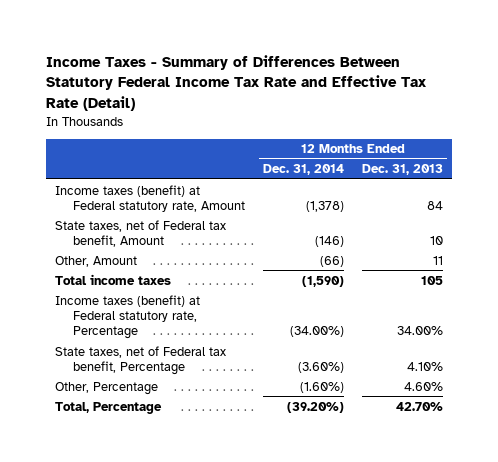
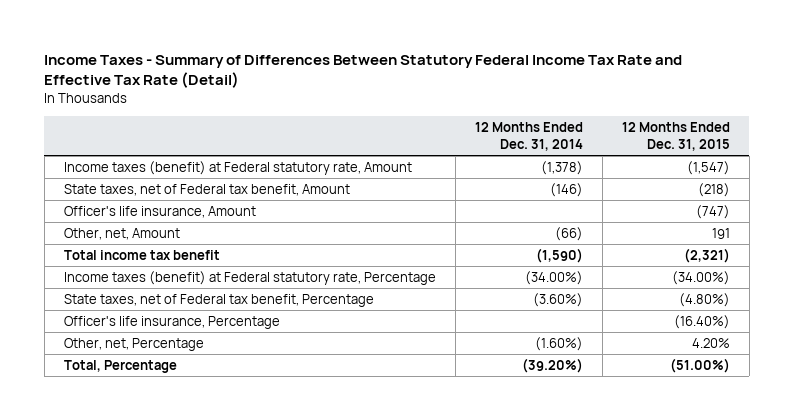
- | 12 Months Ended Dec. 31, 2014 | 12 Months Ended Dec. 31, 2013
+ | 12 Months Ended Dec. 31, 2014 | 12 Months Ended Dec. 31, 2015
- Other, Amount | (66) | 11
- Total income taxes | (1,590) | 105
+ Officer's life insurance, Amount | | (747)
+ Other, net, Amount | (66) | 191
+ Total income tax benefit | (1,590) | (2,321)
- Other, Percentage | (1.60%) | 4.60%
+ Officer's life insurance, Percentage | | (16.40%)
+ Other, net, Percentage | (1.60%) | 4.20%

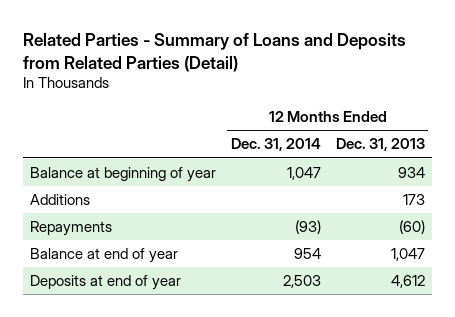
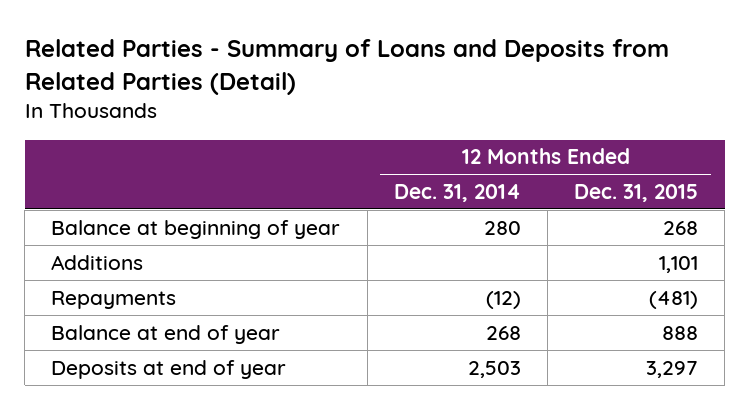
- | 12 Months Ended Dec. 31, 2014 | 12 Months Ended Dec. 31, 2013
+ | 12 Months Ended Dec. 31, 2014 | 12 Months Ended Dec. 31, 2015
- Balance at beginning of year | 1,047 | 934
+ Balance at beginning of year | 280 | 268
- Repayments | (93) | (60)
- Balance at end of year | 954 | 1,047
+ Repayments | (12) | (481)
+ Balance at end of year | 268 | 888

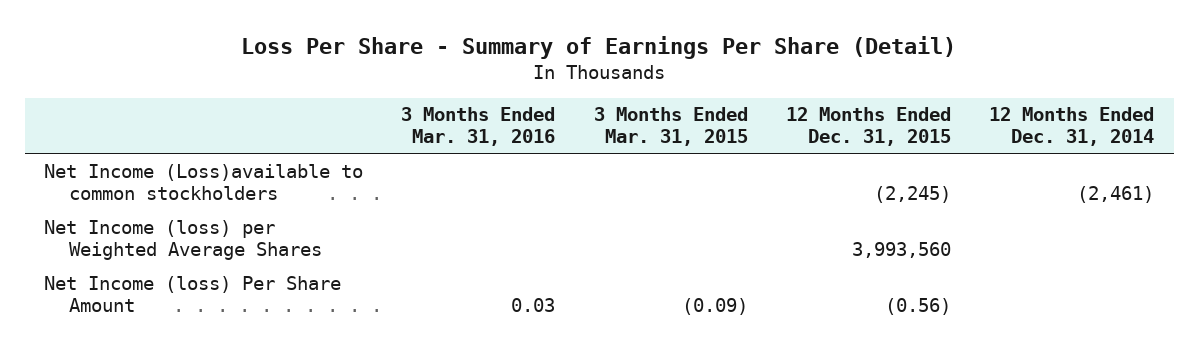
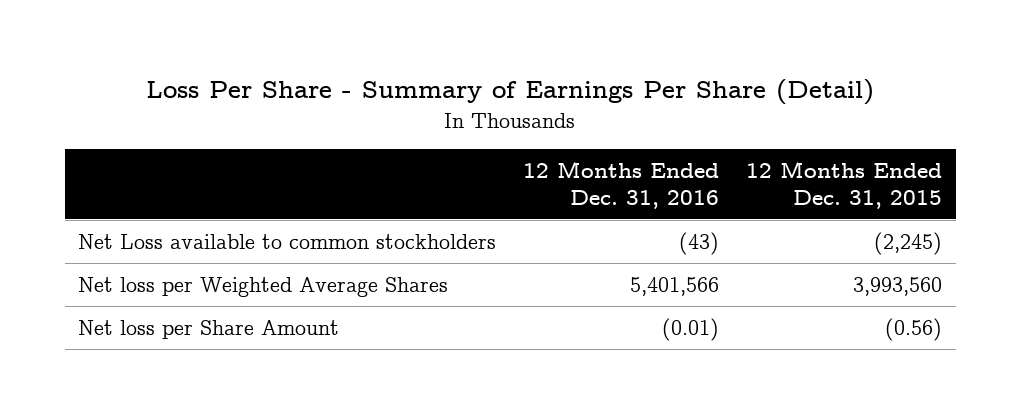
- | 3 Months Ended Mar. 31, 2016 | 3 Months Ended Mar. 31, 2015 | 12 Months Ended Dec. 31, 2015 | 12 Months Ended Dec. 31, 2014
+ | 12 Months Ended Dec. 31, 2016 | 12 Months Ended Dec. 31, 2015
- Net Income (Loss)available to common stockholders | | | (2,245) | (2,461)
- Net Income (loss) per Weighted Average Shares | | | 3,993,560 |
- Net Income (loss) Per Share Amount | 0.03 | (0.09) | (0.56) |
+ Net Loss available to common stockholders | (43) | (2,245)
+ Net loss per Weighted Average Shares | 5,401,566 | 3,993,560
+ Net loss per Share Amount | (0.01) | (0.56)

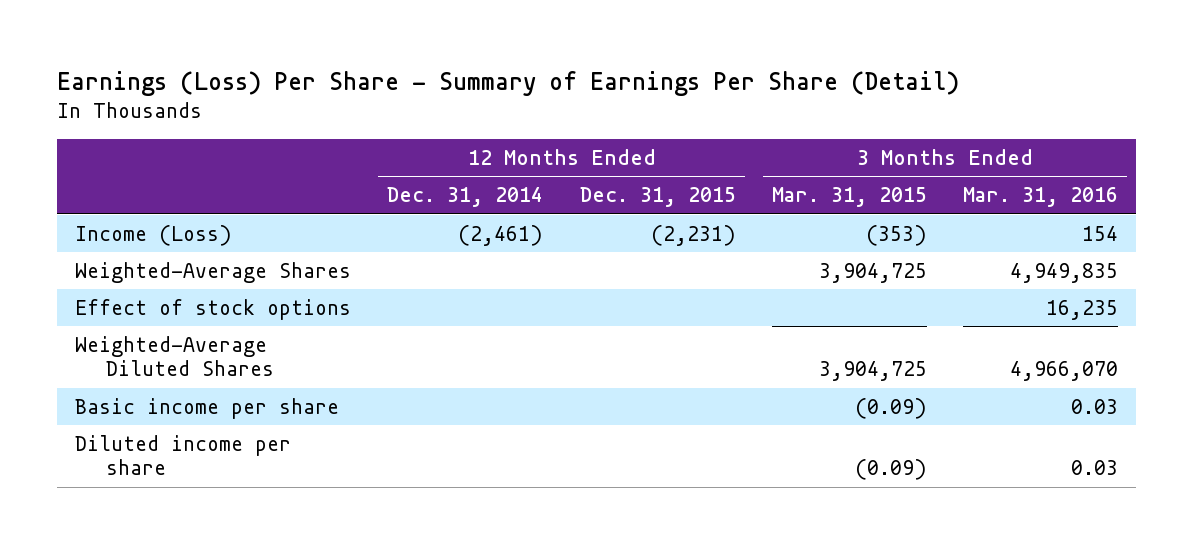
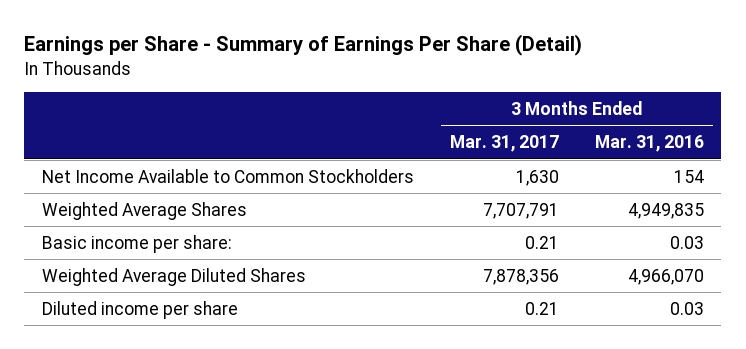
- Earnings (Loss) Per Share - Summary of Earnings Per Share (Detail)
+ Earnings per Share - Summary of Earnings Per Share (Detail)
- | 12 Months Ended Dec. 31, 2014 | 12 Months Ended Dec. 31, 2015 | 3 Months Ended Mar. 31, 2015 | 3 Months Ended Mar. 31, 2016
+ | 3 Months Ended Mar. 31, 2017 | 3 Months Ended Mar. 31, 2016
- Income (Loss) | (2,461) | (2,231) | (353) | 154
- Weighted-Average Shares | | | 3,904,725 | 4,949,835
- Effect of stock options | | | | 16,235
- Weighted-Average Diluted Shares | | | 3,904,725 | 4,966,070
- Basic income per share | | | (0.09) | 0.03
+ Net Income Available to Common Stockholders | 1,630 | 154
+ Weighted Average Shares | 7,707,791 | 4,949,835
+ Basic income per share: | 0.21 | 0.03
+ Weighted Average Diluted Shares | 7,878,356 | 4,966,070

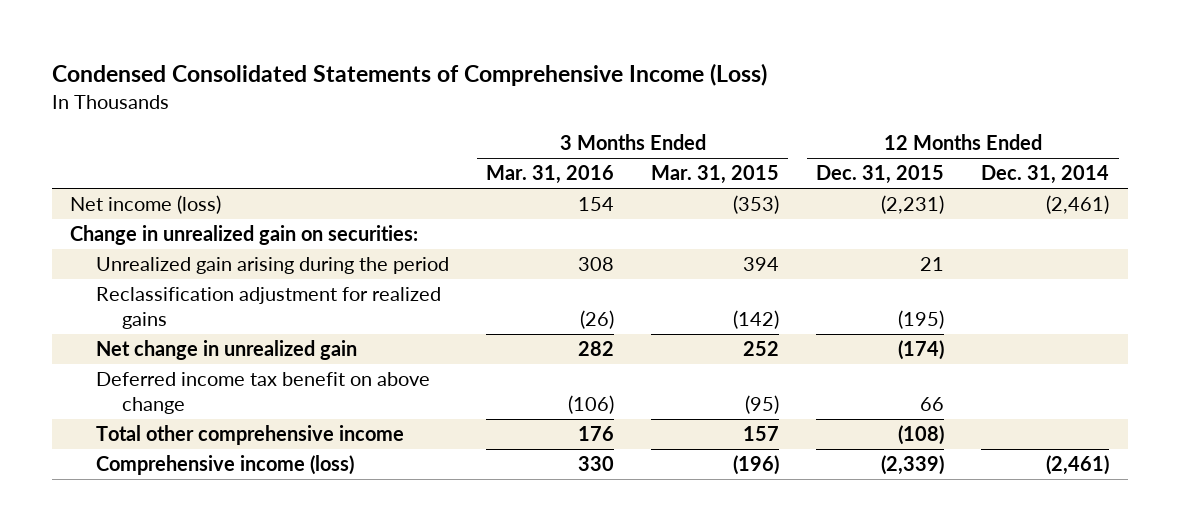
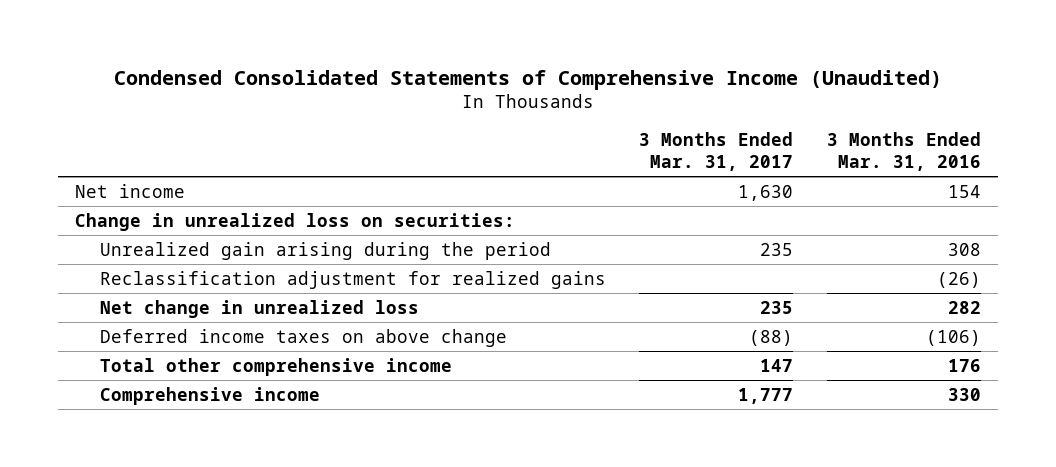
- Condensed Consolidated Statements of Comprehensive Income (Loss)
+ Condensed Consolidated Statements of Comprehensive Income (Unaudited)
- | 3 Months Ended Mar. 31, 2016 | 3 Months Ended Mar. 31, 2015 | 12 Months Ended Dec. 31, 2015 | 12 Months Ended Dec. 31, 2014
+ | 3 Months Ended Mar. 31, 2017 | 3 Months Ended Mar. 31, 2016
- Net income (loss) | 154 | (353) | (2,231) | (2,461)
- Change in unrealized gain on securities:
+ Net income | 1,630 | 154
+ Change in unrealized loss on securities:
- Net change in unrealized gain | 282 | 252 | (174) |
- Deferred income tax benefit on above change | (106) | (95) | 66 |
+ Net change in unrealized loss | 235 | 282
+ Deferred income taxes on above change | (88) | (106)
- Comprehensive income (loss) | 330 | (196) | (2,339) | (2,461)
+ Comprehensive income | 1,777 | 330

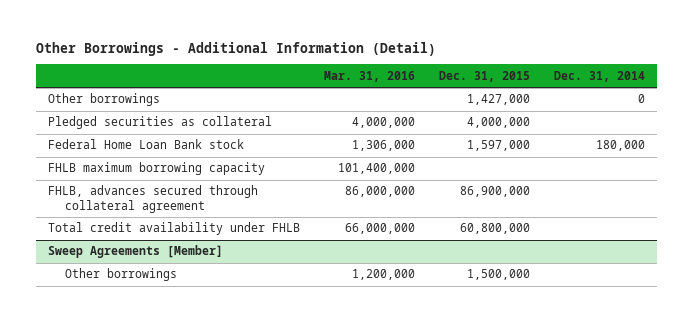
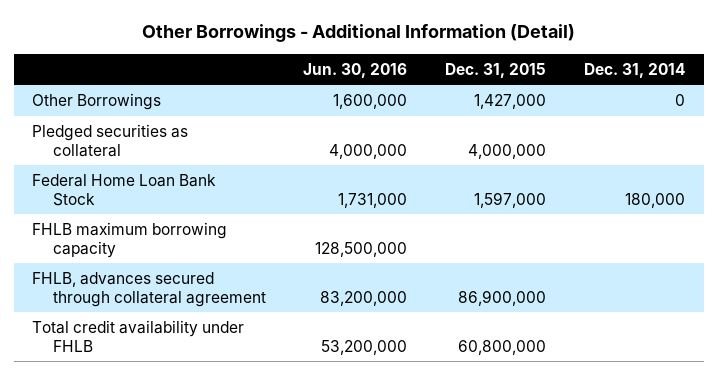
- | Mar. 31, 2016 | Dec. 31, 2015 | Dec. 31, 2014
+ | Jun. 30, 2016 | Dec. 31, 2015 | Dec. 31, 2014
- Other borrowings | | 1,427,000 | 0
+ Other Borrowings | 1,600,000 | 1,427,000 | 0
- Federal Home Loan Bank stock | 1,306,000 | 1,597,000 | 180,000
+ Federal Home Loan Bank Stock | 1,731,000 | 1,597,000 | 180,000
- Sweep Agreements [Member]
- Other borrowings | 1,200,000 | 1,500,000 |

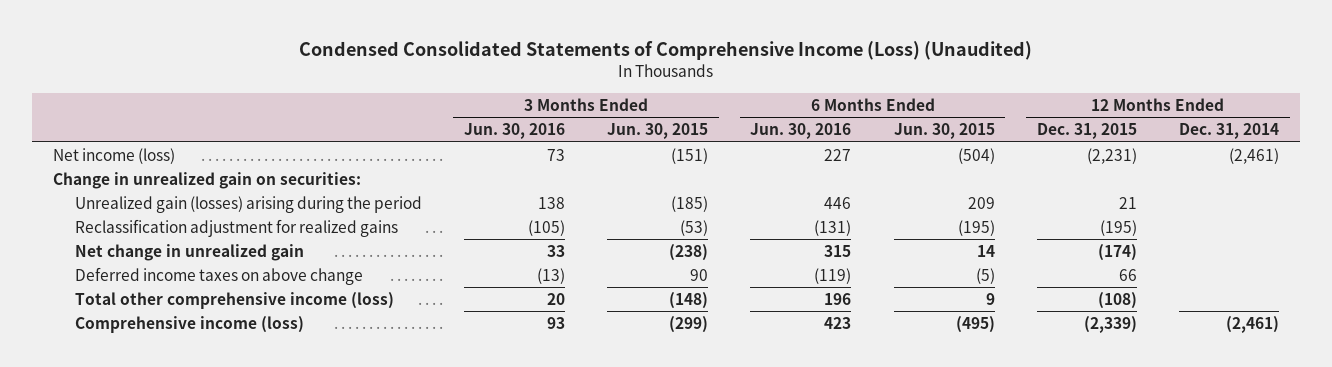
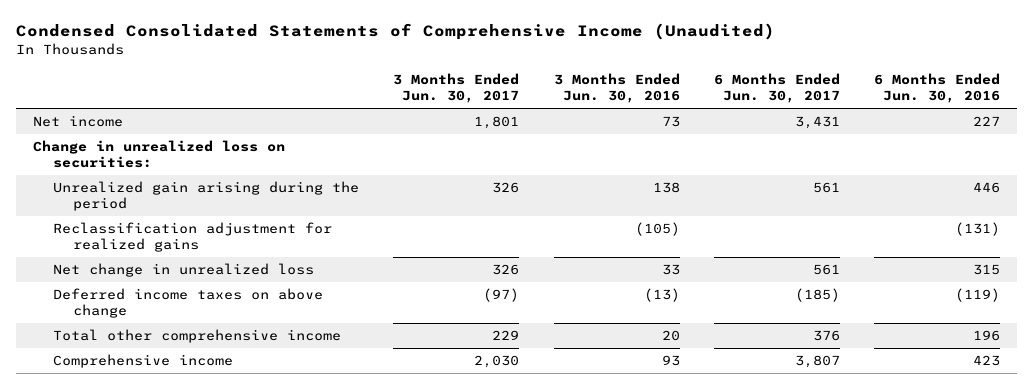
- Condensed Consolidated Statements of Comprehensive Income (Loss) (Unaudited)
+ Condensed Consolidated Statements of Comprehensive Income (Unaudited)
- | 3 Months Ended Jun. 30, 2016 | 3 Months Ended Jun. 30, 2015 | 6 Months Ended Jun. 30, 2016 | 6 Months Ended Jun. 30, 2015 | 12 Months Ended Dec. 31, 2015 | 12 Months Ended Dec. 31, 2014
+ | 3 Months Ended Jun. 30, 2017 | 3 Months Ended Jun. 30, 2016 | 6 Months Ended Jun. 30, 2017 | 6 Months Ended Jun. 30, 2016
- Net income (loss) | 73 | (151) | 227 | (504) | (2,231) | (2,461)
- Change in unrealized gain on securities:
- Unrealized gain (losses) arising during the period | 138 | (185) | 446 | 209 | 21 |
+ Net income | 1,801 | 73 | 3,431 | 227
+ Change in unrealized loss on securities:
+ Unrealized gain arising during the period | 326 | 138 | 561 | 446
- Net change in unrealized gain | 33 | (238) | 315 | 14 | (174) |
+ Net change in unrealized loss | 326 | 33 | 561 | 315
- Total other comprehensive income (loss) | 20 | (148) | 196 | 9 | (108) |
- Comprehensive income (loss) | 93 | (299) | 423 | (495) | (2,339) | (2,461)
+ Total other comprehensive income | 229 | 20 | 376 | 196
+ Comprehensive income | 2,030 | 93 | 3,807 | 423

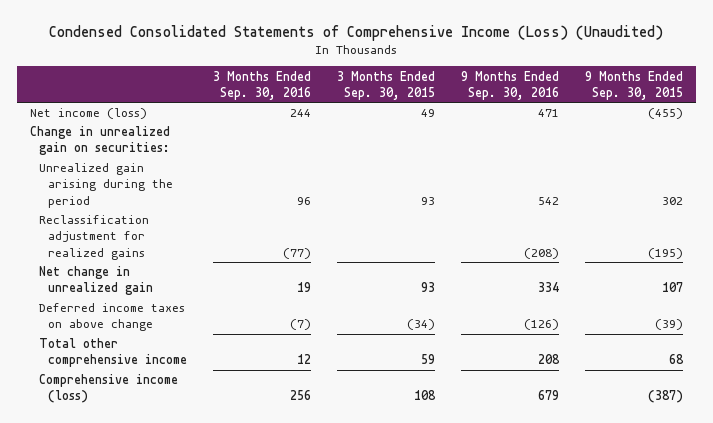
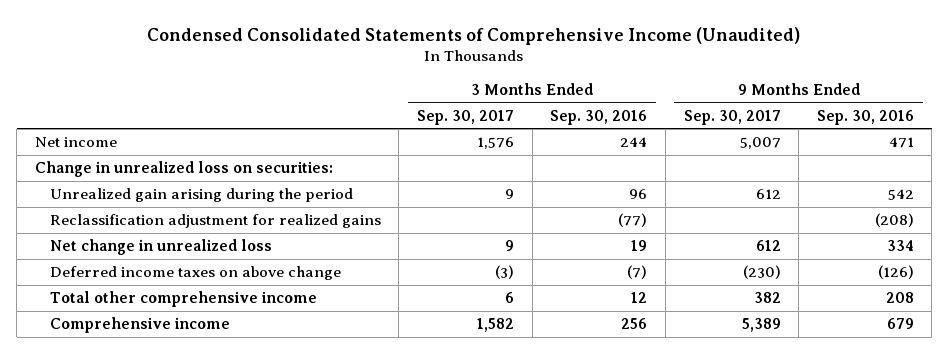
- Condensed Consolidated Statements of Comprehensive Income (Loss) (Unaudited)
+ Condensed Consolidated Statements of Comprehensive Income (Unaudited)
- | 3 Months Ended Sep. 30, 2016 | 3 Months Ended Sep. 30, 2015 | 9 Months Ended Sep. 30, 2016 | 9 Months Ended Sep. 30, 2015
+ | 3 Months Ended Sep. 30, 2017 | 3 Months Ended Sep. 30, 2016 | 9 Months Ended Sep. 30, 2017 | 9 Months Ended Sep. 30, 2016
- Net income (loss) | 244 | 49 | 471 | (455)
- Change in unrealized gain on securities:
+ Net income | 1,576 | 244 | 5,007 | 471
+ Change in unrealized loss on securities:
- Net change in unrealized gain | 19 | 93 | 334 | 107
+ Net change in unrealized loss | 9 | 19 | 612 | 334
- Comprehensive income (loss) | 256 | 108 | 679 | (387)
+ Comprehensive income | 1,582 | 256 | 5,389 | 679

